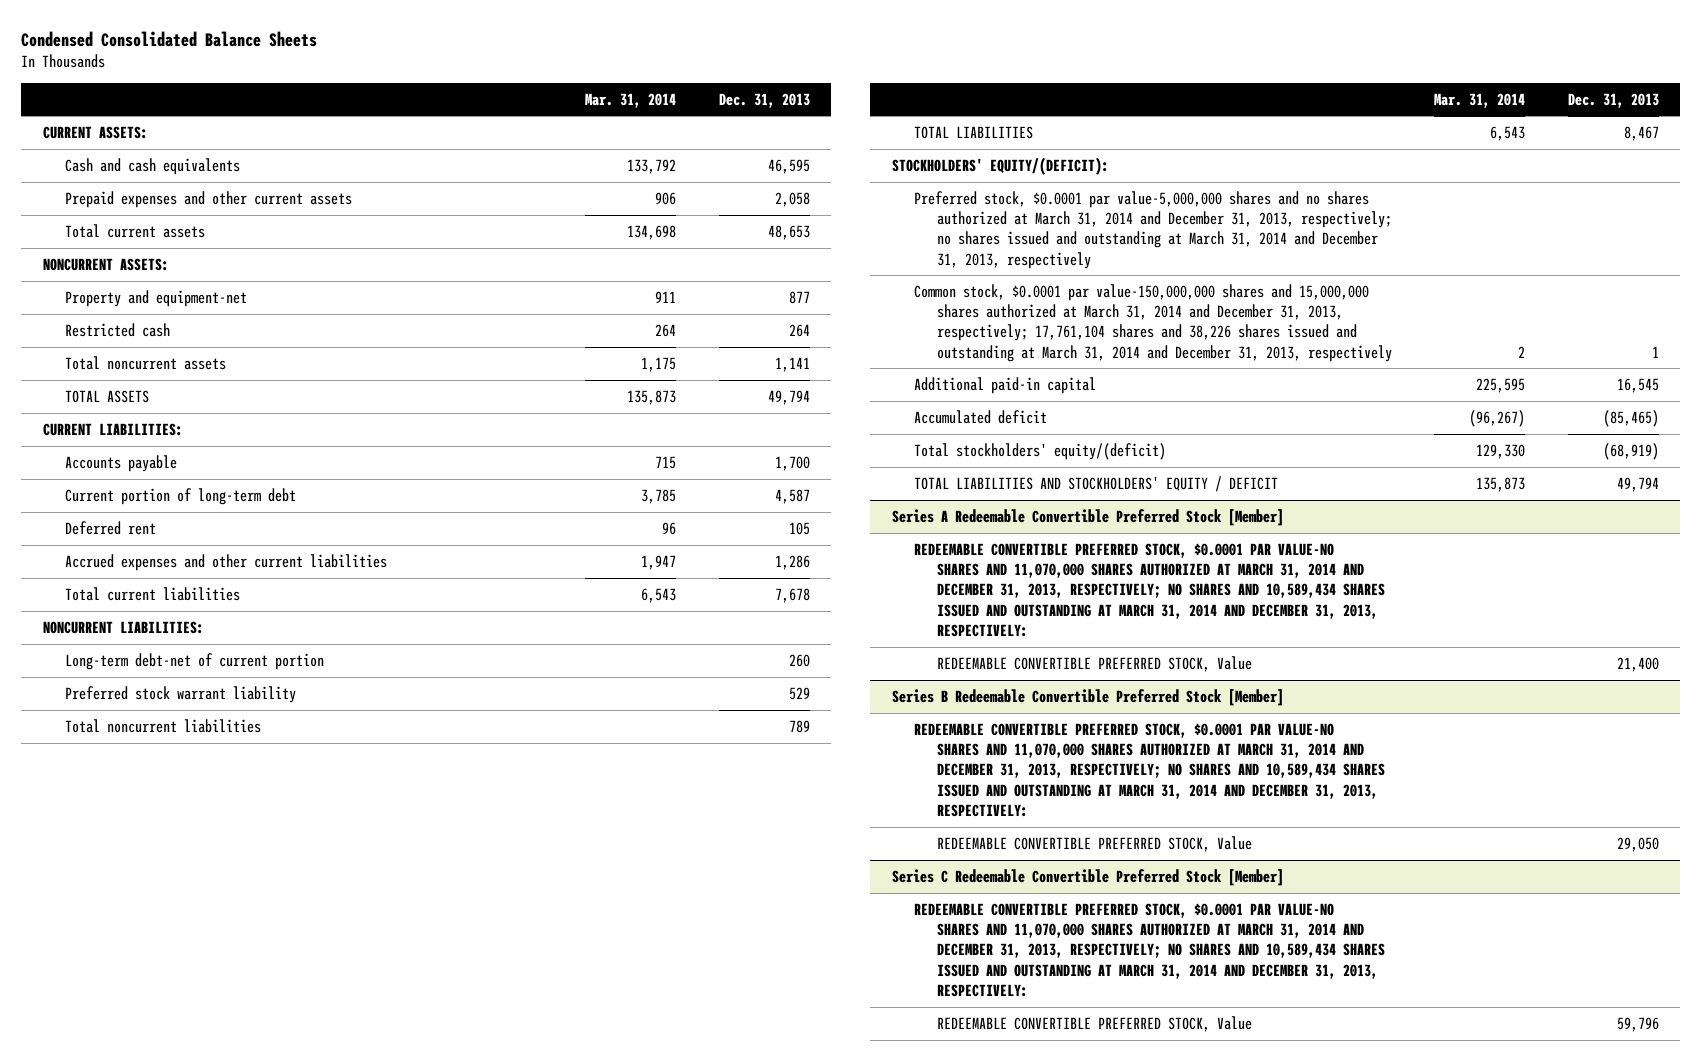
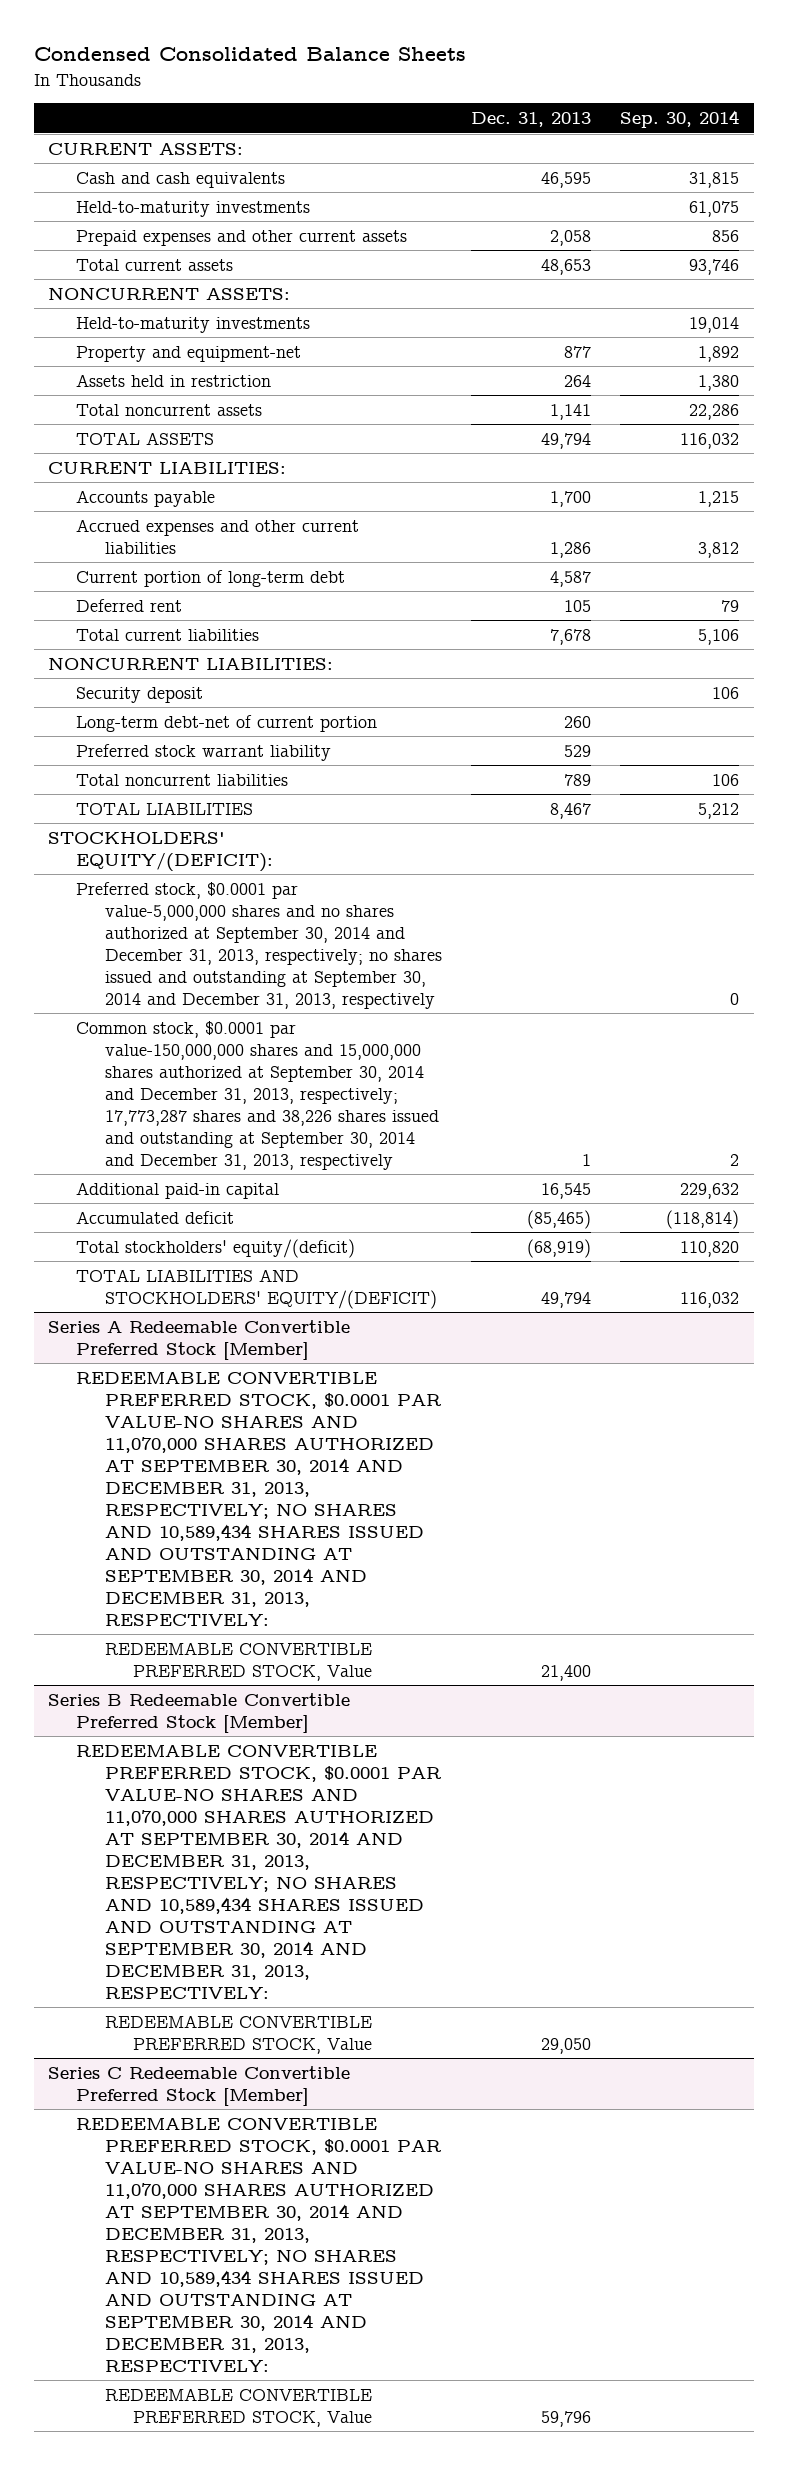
- | Mar. 31, 2014 | Dec. 31, 2013
+ | Dec. 31, 2013 | Sep. 30, 2014
+ Held-to-maturity investments | | 61,075
+ Held-to-maturity investments | | 19,014
- Restricted cash | 264 | 264
+ Assets held in restriction | 264 | 1,380
moved up: Accrued expenses and other current liabilities | 1,286 | 3,812
+ Security deposit | | 106
- Preferred stock, $0.0001 par value-5,000,000 shares and no shares authorized at March 31, 2014 and December 31, 2013, respectively; no shares issued and outstanding at March 31, 2014 and December 31, 2013, respectively
- Common stock, $0.0001 par value-150,000,000 shares and 15,000,000 shares authorized at March 31, 2014 and December 31, 2013, respectively; 17,761,104 shares and 38,226 shares issued and outstanding at March 31, 2014 and December 31, 2013, respectively | 2 | 1
+ Preferred stock, $0.0001 par value-5,000,000 shares and no shares authorized at September 30, 2014 and December 31, 2013, respectively; no shares issued and outstanding at September 30, 2014 and December 31, 2013, respectively | | 0
+ Common stock, $0.0001 par value-150,000,000 shares and 15,000,000 shares authorized at September 30, 2014 and December 31, 2013, respectively; 17,773,287 shares and 38,226 shares issued and outstanding at September 30, 2014 and December 31, 2013, respectively | 1 | 2
- TOTAL LIABILITIES AND STOCKHOLDERS' EQUITY / DEFICIT | 135,873 | 49,794
+ TOTAL LIABILITIES AND STOCKHOLDERS' EQUITY/(DEFICIT) | 49,794 | 116,032
@ Series A Redeemable Convertible Preferred Stock [Member]
- REDEEMABLE CONVERTIBLE PREFERRED STOCK, $0.0001 PAR VALUE-NO SHARES AND 11,070,000 SHARES AUTHORIZED AT MARCH 31, 2014 AND DECEMBER 31, 2013, RESPECTIVELY; NO SHARES AND 10,589,434 SHARES ISSUED AND OUTSTANDING AT MARCH 31, 2014 AND DECEMBER 31, 2013, RESPECTIVELY:
+ REDEEMABLE CONVERTIBLE PREFERRED STOCK, $0.0001 PAR VALUE-NO SHARES AND 11,070,000 SHARES AUTHORIZED AT SEPTEMBER 30, 2014 AND DECEMBER 31, 2013, RESPECTIVELY; NO SHARES AND 10,589,434 SHARES ISSUED AND OUTSTANDING AT SEPTEMBER 30, 2014 AND DECEMBER 31, 2013, RESPECTIVELY:
@ Series B Redeemable Convertible Preferred Stock [Member]
- REDEEMABLE CONVERTIBLE PREFERRED STOCK, $0.0001 PAR VALUE-NO SHARES AND 11,070,000 SHARES AUTHORIZED AT MARCH 31, 2014 AND DECEMBER 31, 2013, RESPECTIVELY; NO SHARES AND 10,589,434 SHARES ISSUED AND OUTSTANDING AT MARCH 31, 2014 AND DECEMBER 31, 2013, RESPECTIVELY:
+ REDEEMABLE CONVERTIBLE PREFERRED STOCK, $0.0001 PAR VALUE-NO SHARES AND 11,070,000 SHARES AUTHORIZED AT SEPTEMBER 30, 2014 AND DECEMBER 31, 2013, RESPECTIVELY; NO SHARES AND 10,589,434 SHARES ISSUED AND OUTSTANDING AT SEPTEMBER 30, 2014 AND DECEMBER 31, 2013, RESPECTIVELY:
@ Series C Redeemable Convertible Preferred Stock [Member]
- REDEEMABLE CONVERTIBLE PREFERRED STOCK, $0.0001 PAR VALUE-NO SHARES AND 11,070,000 SHARES AUTHORIZED AT MARCH 31, 2014 AND DECEMBER 31, 2013, RESPECTIVELY; NO SHARES AND 10,589,434 SHARES ISSUED AND OUTSTANDING AT MARCH 31, 2014 AND DECEMBER 31, 2013, RESPECTIVELY:
+ REDEEMABLE CONVERTIBLE PREFERRED STOCK, $0.0001 PAR VALUE-NO SHARES AND 11,070,000 SHARES AUTHORIZED AT SEPTEMBER 30, 2014 AND DECEMBER 31, 2013, RESPECTIVELY; NO SHARES AND 10,589,434 SHARES ISSUED AND OUTSTANDING AT SEPTEMBER 30, 2014 AND DECEMBER 31, 2013, RESPECTIVELY:

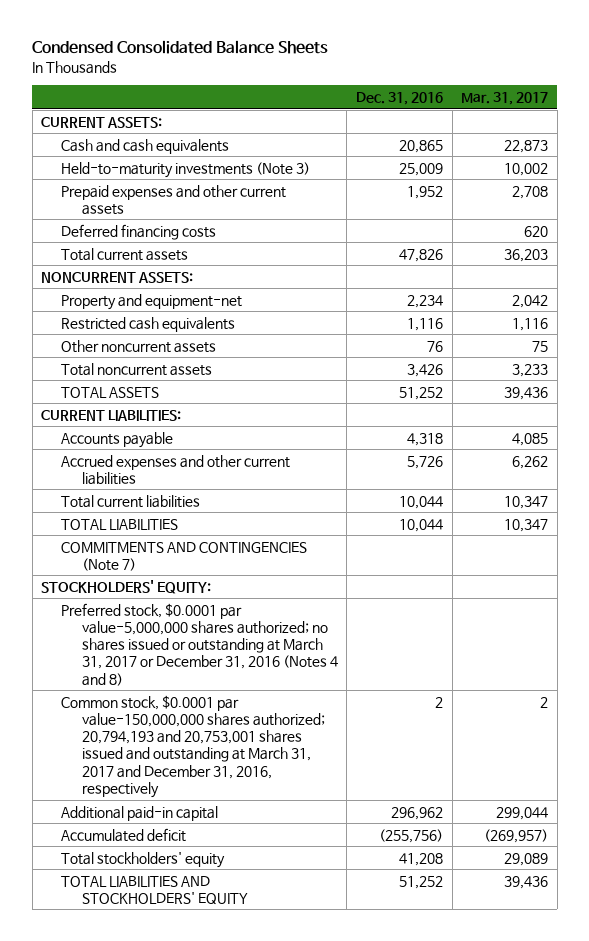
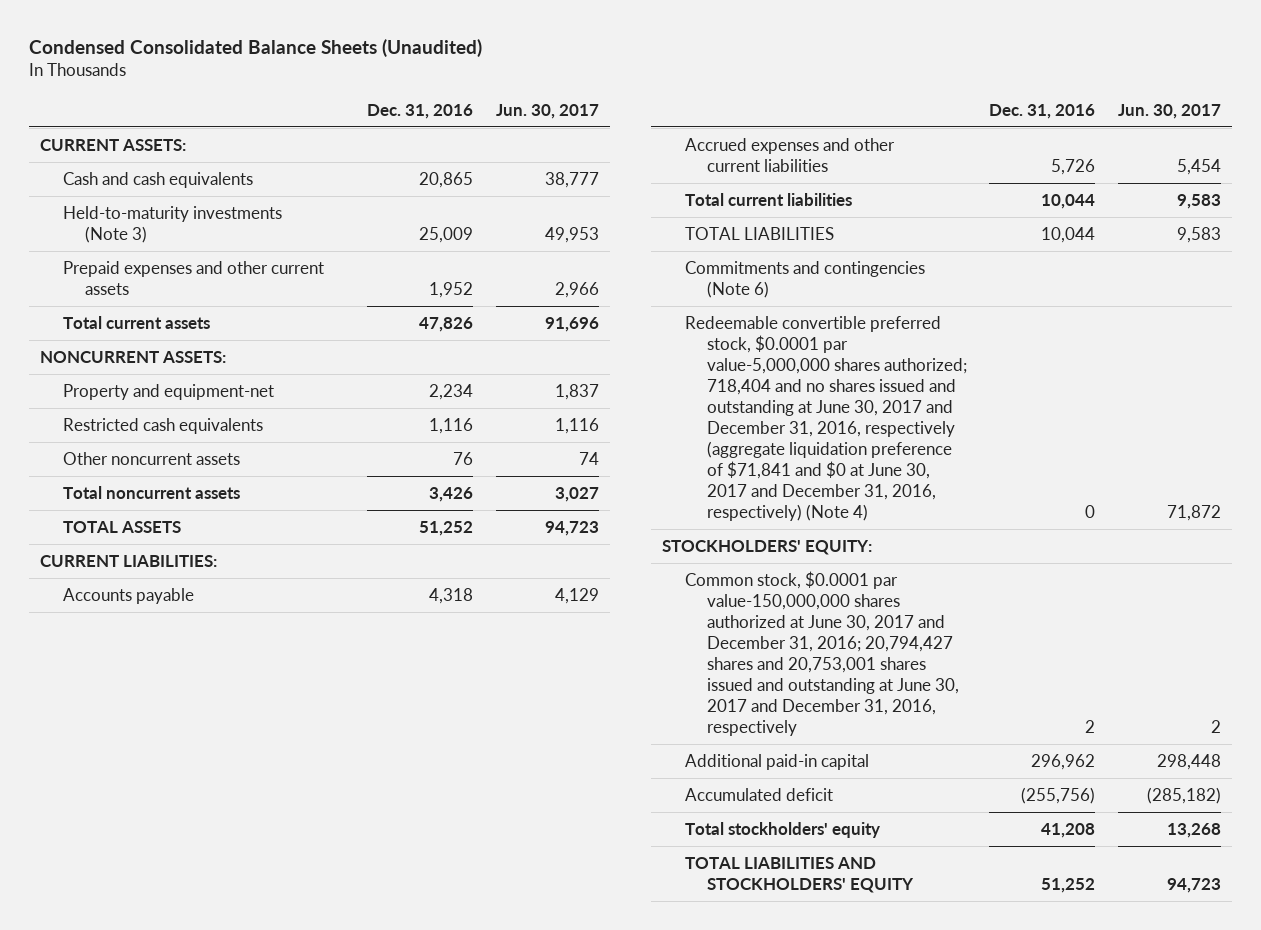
- Condensed Consolidated Balance Sheets
+ Condensed Consolidated Balance Sheets (Unaudited)
- | Dec. 31, 2016 | Mar. 31, 2017
+ | Dec. 31, 2016 | Jun. 30, 2017
- Deferred financing costs | | 620
- COMMITMENTS AND CONTINGENCIES (Note 7)
+ Commitments and contingencies (Note 6)
+ Redeemable convertible preferred stock, $0.0001 par value-5,000,000 shares authorized; 718,404 and no shares issued and outstanding at June 30, 2017 and December 31, 2016, respectively (aggregate liquidation preference of $71,841 and $0 at June 30, 2017 and December 31, 2016, respectively) (Note 4) | 0 | 71,872
- Preferred stock, $0.0001 par value-5,000,000 shares authorized; no shares issued or outstanding at March 31, 2017 or December 31, 2016 (Notes 4 and 8)
- Common stock, $0.0001 par value-150,000,000 shares authorized; 20,794,193 and 20,753,001 shares issued and outstanding at March 31, 2017 and December 31, 2016, respectively | 2 | 2
+ Common stock, $0.0001 par value-150,000,000 shares authorized at June 30, 2017 and December 31, 2016; 20,794,427 shares and 20,753,001 shares issued and outstanding at June 30, 2017 and December 31, 2016, respectively | 2 | 2

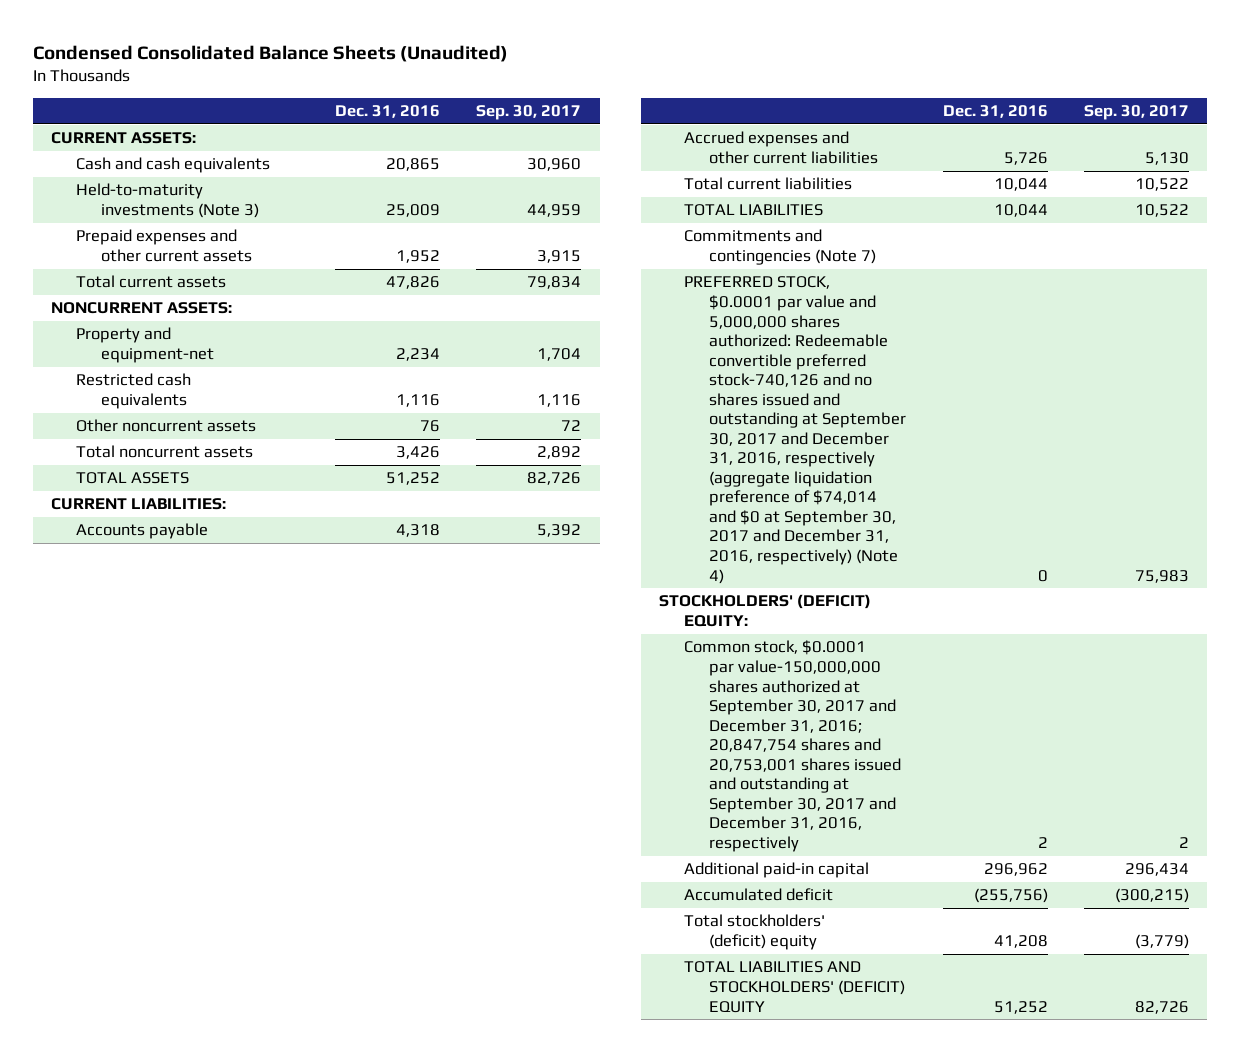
- | Dec. 31, 2016 | Jun. 30, 2017
+ | Dec. 31, 2016 | Sep. 30, 2017
- Commitments and contingencies (Note 6)
- Redeemable convertible preferred stock, $0.0001 par value-5,000,000 shares authorized; 718,404 and no shares issued and outstanding at June 30, 2017 and December 31, 2016, respectively (aggregate liquidation preference of $71,841 and $0 at June 30, 2017 and December 31, 2016, respectively) (Note 4) | 0 | 71,872
- STOCKHOLDERS' EQUITY:
- Common stock, $0.0001 par value-150,000,000 shares authorized at June 30, 2017 and December 31, 2016; 20,794,427 shares and 20,753,001 shares issued and outstanding at June 30, 2017 and December 31, 2016, respectively | 2 | 2
+ Commitments and contingencies (Note 7)
+ PREFERRED STOCK, $0.0001 par value and 5,000,000 shares authorized: Redeemable convertible preferred stock-740,126 and no shares issued and outstanding at September 30, 2017 and December 31, 2016, respectively (aggregate liquidation preference of $74,014 and $0 at September 30, 2017 and December 31, 2016, respectively) (Note 4) | 0 | 75,983
+ STOCKHOLDERS' (DEFICIT) EQUITY:
+ Common stock, $0.0001 par value-150,000,000 shares authorized at September 30, 2017 and December 31, 2016; 20,847,754 shares and 20,753,001 shares issued and outstanding at September 30, 2017 and December 31, 2016, respectively | 2 | 2
- Total stockholders' equity | 41,208 | 13,268
- TOTAL LIABILITIES AND STOCKHOLDERS' EQUITY | 51,252 | 94,723
+ Total stockholders' (deficit) equity | 41,208 | (3,779)
+ TOTAL LIABILITIES AND STOCKHOLDERS' (DEFICIT) EQUITY | 51,252 | 82,726

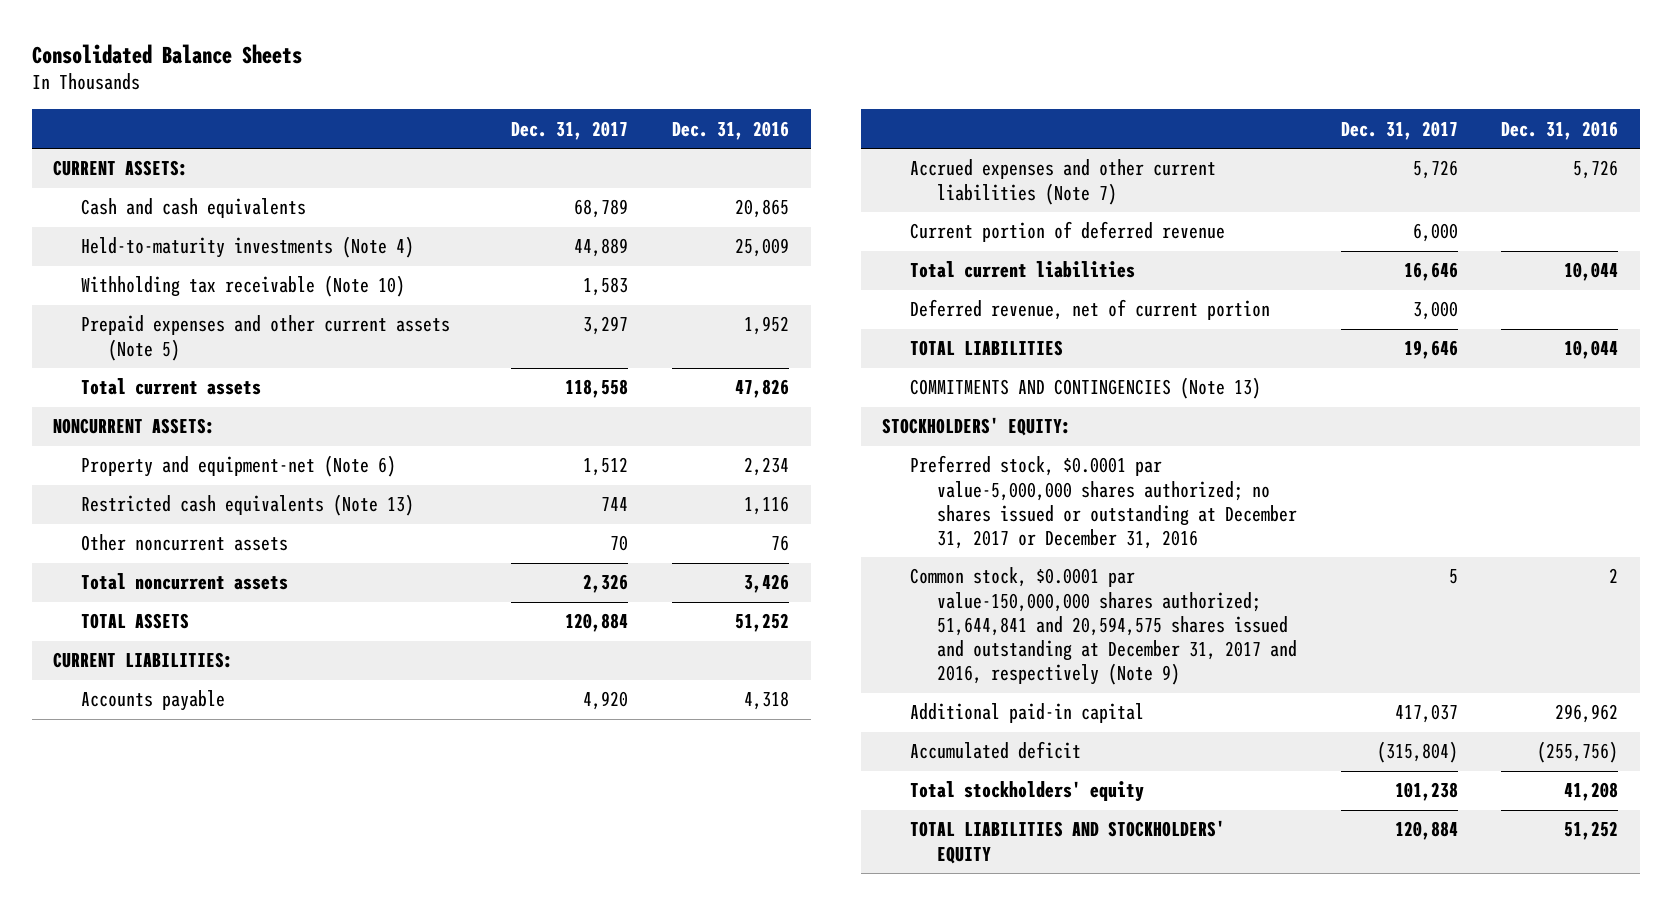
- Condensed Consolidated Balance Sheets (Unaudited)
+ Consolidated Balance Sheets
- | Dec. 31, 2016 | Sep. 30, 2017
+ | Dec. 31, 2017 | Dec. 31, 2016
- Held-to-maturity investments (Note 3) | 25,009 | 44,959
- Prepaid expenses and other current assets | 1,952 | 3,915
+ Held-to-maturity investments (Note 4) | 44,889 | 25,009
+ Withholding tax receivable (Note 10) | 1,583 |
+ Prepaid expenses and other current assets (Note 5) | 3,297 | 1,952
- Property and equipment-net | 2,234 | 1,704
- Restricted cash equivalents | 1,116 | 1,116
+ Property and equipment-net (Note 6) | 1,512 | 2,234
+ Restricted cash equivalents (Note 13) | 744 | 1,116
- Accrued expenses and other current liabilities | 5,726 | 5,130
+ Accrued expenses and other current liabilities (Note 7) | 5,726 | 5,726
+ Current portion of deferred revenue | 6,000 |
+ Deferred revenue, net of current portion | 3,000 |
- Commitments and contingencies (Note 7)
- PREFERRED STOCK, $0.0001 par value and 5,000,000 shares authorized: Redeemable convertible preferred stock-740,126 and no shares issued and outstanding at September 30, 2017 and December 31, 2016, respectively (aggregate liquidation preference of $74,014 and $0 at September 30, 2017 and December 31, 2016, respectively) (Note 4) | 0 | 75,983
- STOCKHOLDERS' (DEFICIT) EQUITY:
- Common stock, $0.0001 par value-150,000,000 shares authorized at September 30, 2017 and December 31, 2016; 20,847,754 shares and 20,753,001 shares issued and outstanding at September 30, 2017 and December 31, 2016, respectively | 2 | 2
+ COMMITMENTS AND CONTINGENCIES (Note 13)
+ STOCKHOLDERS' EQUITY:
+ Preferred stock, $0.0001 par value-5,000,000 shares authorized; no shares issued or outstanding at December 31, 2017 or December 31, 2016
+ Common stock, $0.0001 par value-150,000,000 shares authorized; 51,644,841 and 20,594,575 shares issued and outstanding at December 31, 2017 and 2016, respectively (Note 9) | 5 | 2
- Total stockholders' (deficit) equity | 41,208 | (3,779)
- TOTAL LIABILITIES AND STOCKHOLDERS' (DEFICIT) EQUITY | 51,252 | 82,726
+ Total stockholders' equity | 101,238 | 41,208
+ TOTAL LIABILITIES AND STOCKHOLDERS' EQUITY | 120,884 | 51,252

